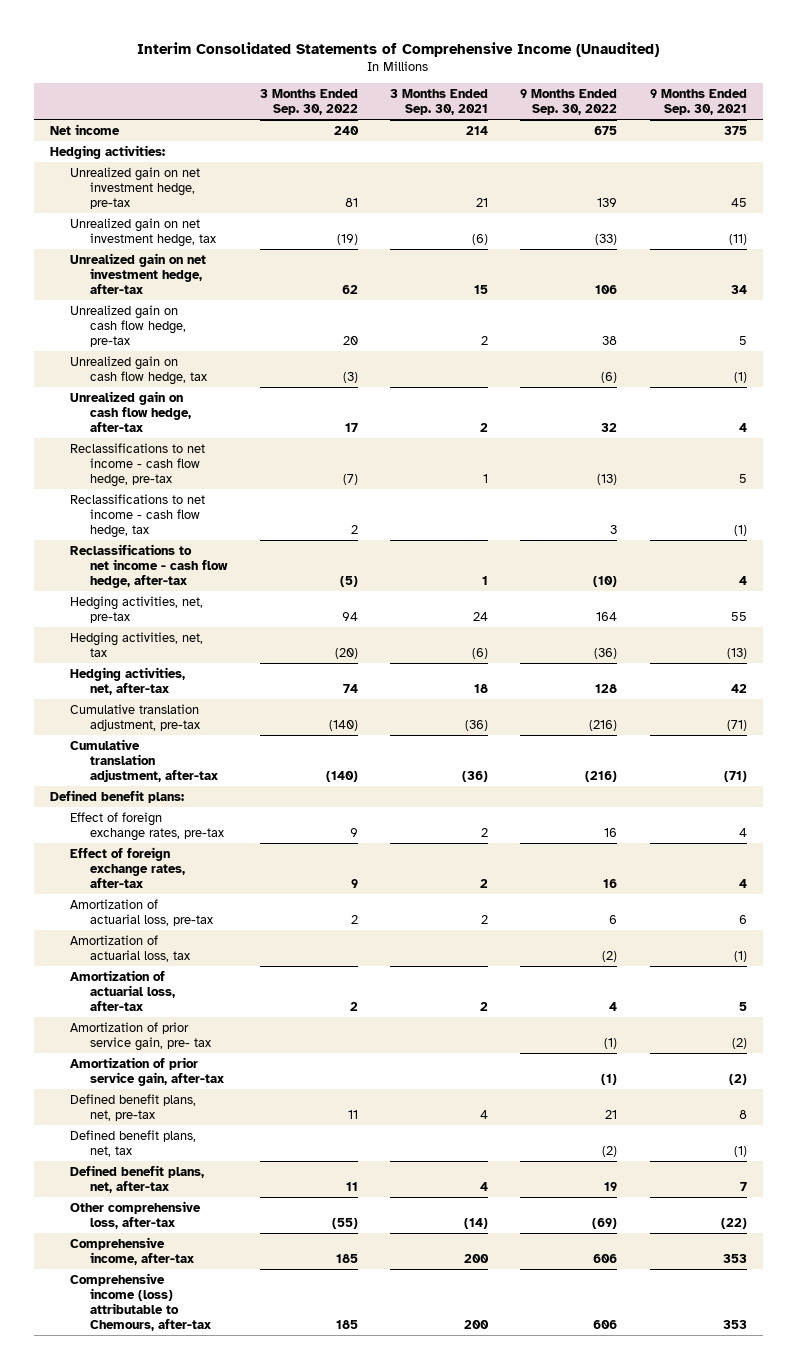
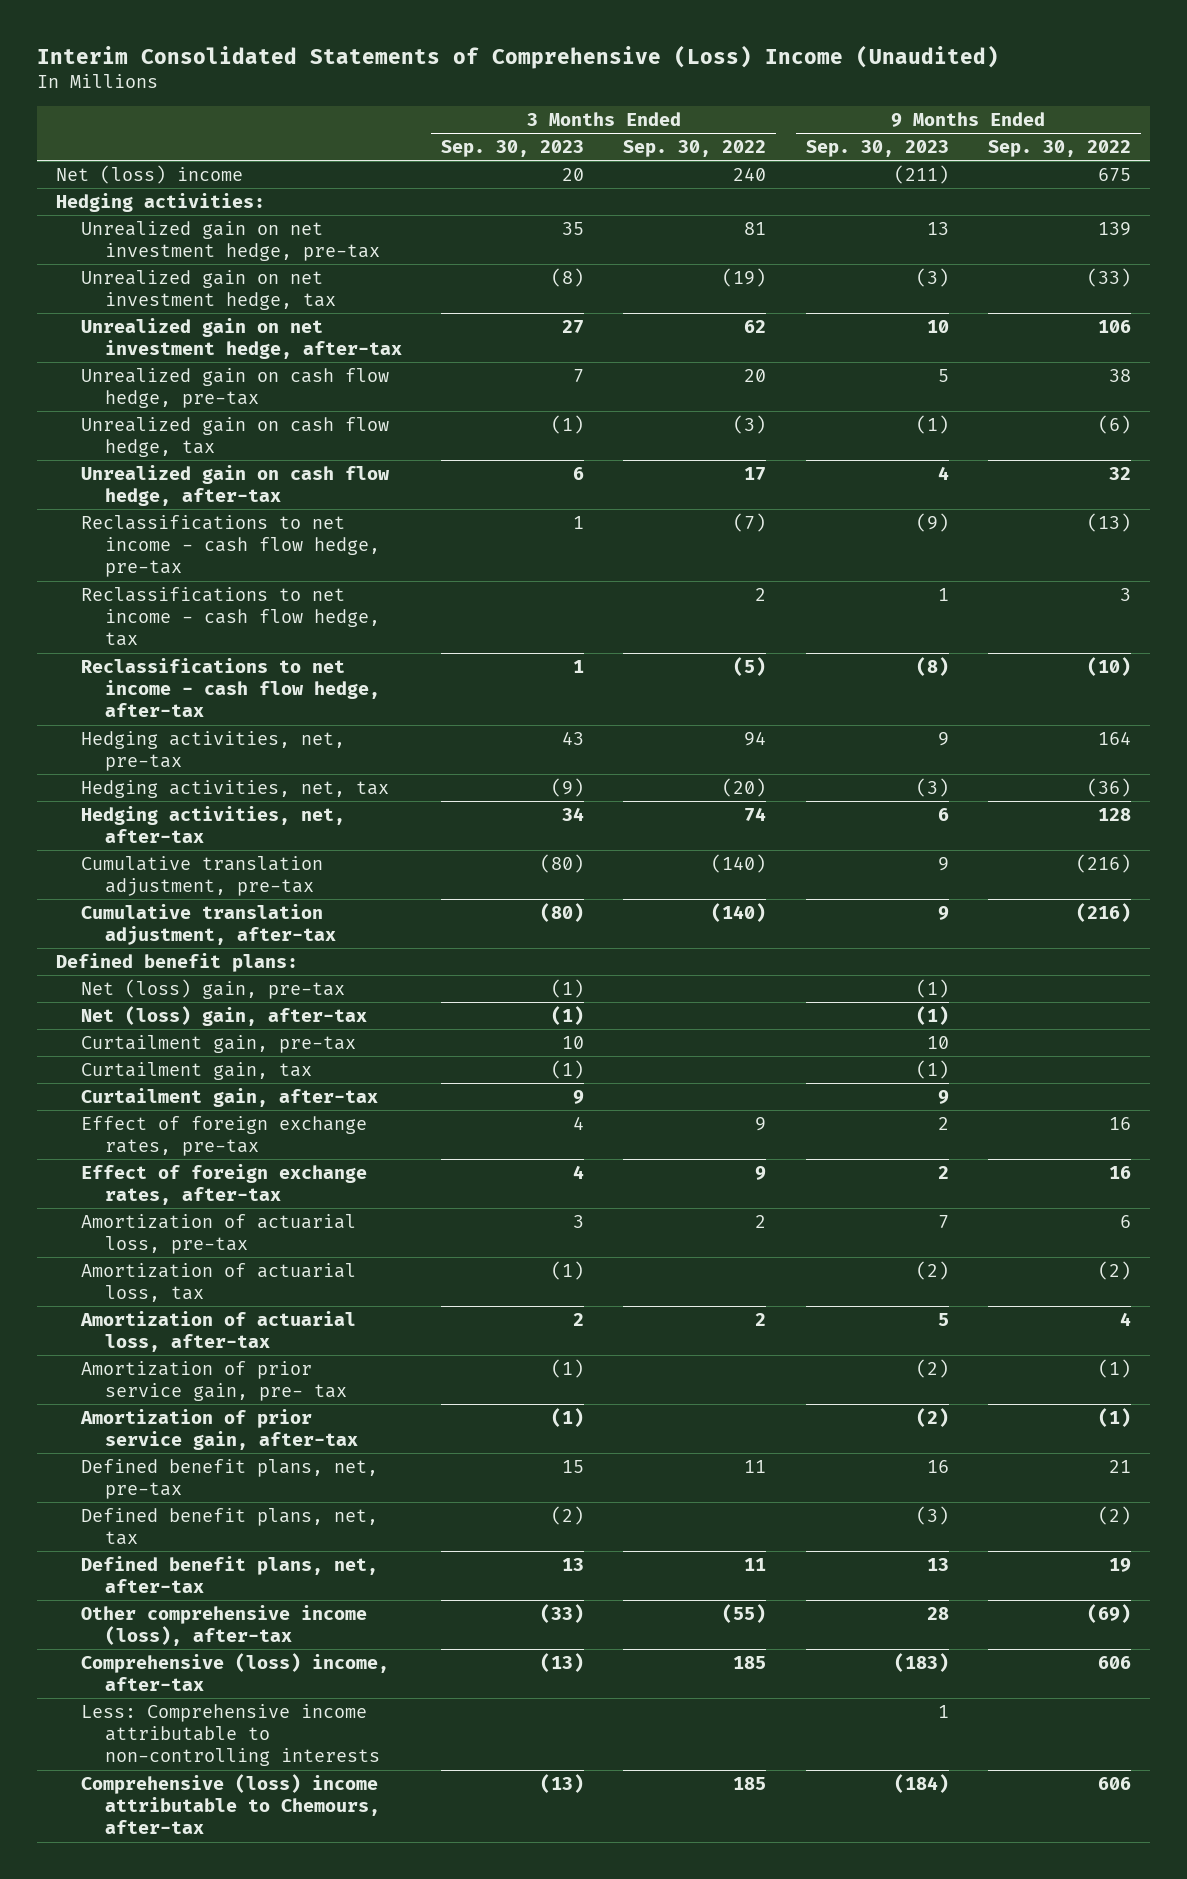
- Interim Consolidated Statements of Comprehensive Income (Unaudited)
+ Interim Consolidated Statements of Comprehensive (Loss) Income (Unaudited)
- | 3 Months Ended Sep. 30, 2022 | 3 Months Ended Sep. 30, 2021 | 9 Months Ended Sep. 30, 2022 | 9 Months Ended Sep. 30, 2021
+ | 3 Months Ended Sep. 30, 2023 | 3 Months Ended Sep. 30, 2022 | 9 Months Ended Sep. 30, 2023 | 9 Months Ended Sep. 30, 2022
- Net income | 240 | 214 | 675 | 375
+ Net (loss) income | 20 | 240 | (211) | 675
+ Net (loss) gain, pre-tax | (1) | | (1) |
+ Net (loss) gain, after-tax | (1) | | (1) |
+ Curtailment gain, pre-tax | 10 | | 10 |
+ Curtailment gain, tax | (1) | | (1) |
+ Curtailment gain, after-tax | 9 | | 9 |
- Other comprehensive loss, after-tax | (55) | (14) | (69) | (22)
- Comprehensive income, after-tax | 185 | 200 | 606 | 353
- Comprehensive income (loss) attributable to Chemours, after-tax | 185 | 200 | 606 | 353
+ Other comprehensive income (loss), after-tax | (33) | (55) | 28 | (69)
+ Comprehensive (loss) income, after-tax | (13) | 185 | (183) | 606
+ Less: Comprehensive income attributable to non-controlling interests | | | 1 |
+ Comprehensive (loss) income attributable to Chemours, after-tax | (13) | 185 | (184) | 606

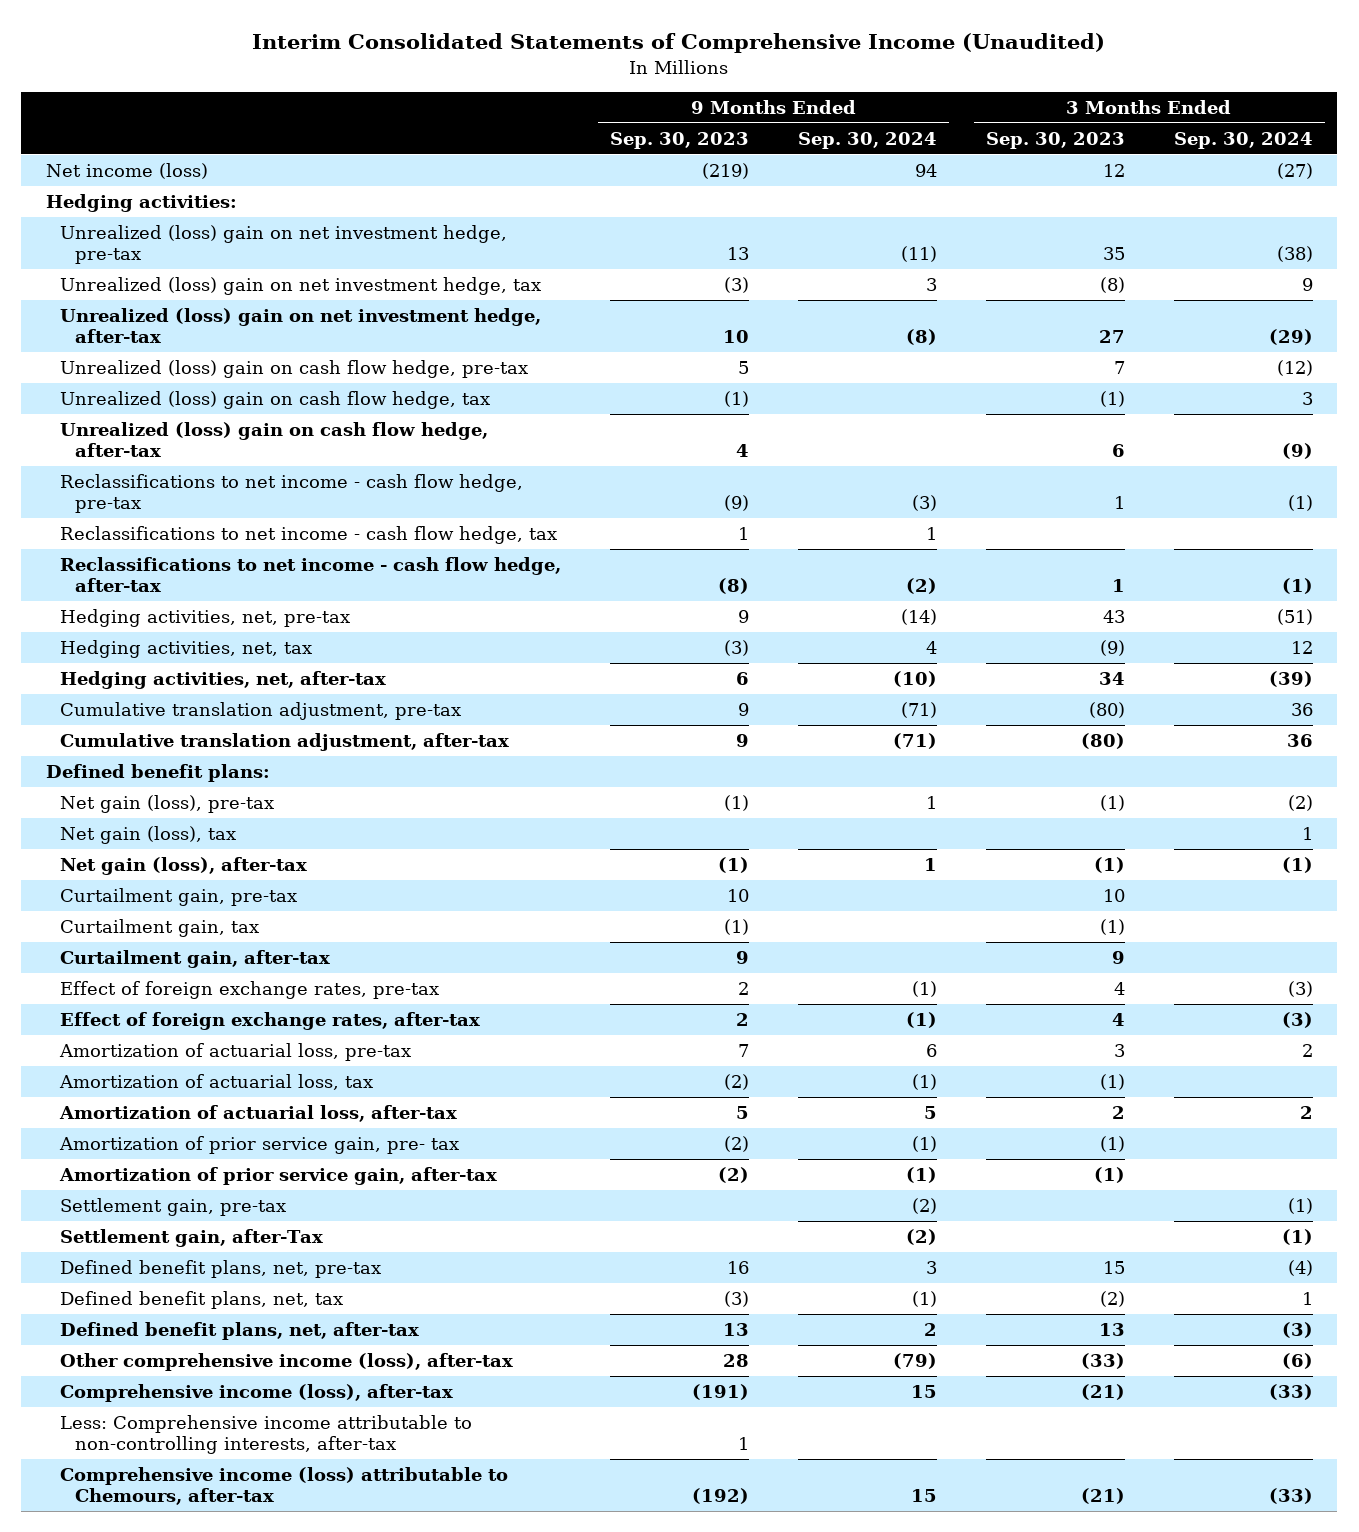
- Interim Consolidated Statements of Comprehensive (Loss) Income (Unaudited)
+ Interim Consolidated Statements of Comprehensive Income (Unaudited)
- | 3 Months Ended Sep. 30, 2023 | 3 Months Ended Sep. 30, 2022 | 9 Months Ended Sep. 30, 2023 | 9 Months Ended Sep. 30, 2022
+ | 9 Months Ended Sep. 30, 2023 | 9 Months Ended Sep. 30, 2024 | 3 Months Ended Sep. 30, 2023 | 3 Months Ended Sep. 30, 2024
- Net (loss) income | 20 | 240 | (211) | 675
+ Net income (loss) | (219) | 94 | 12 | (27)
- Unrealized gain on net investment hedge, pre-tax | 35 | 81 | 13 | 139
- Unrealized gain on net investment hedge, tax | (8) | (19) | (3) | (33)
- Unrealized gain on net investment hedge, after-tax | 27 | 62 | 10 | 106
- Unrealized gain on cash flow hedge, pre-tax | 7 | 20 | 5 | 38
- Unrealized gain on cash flow hedge, tax | (1) | (3) | (1) | (6)
- Unrealized gain on cash flow hedge, after-tax | 6 | 17 | 4 | 32
+ Unrealized (loss) gain on net investment hedge, pre-tax | 13 | (11) | 35 | (38)
+ Unrealized (loss) gain on net investment hedge, tax | (3) | 3 | (8) | 9
+ Unrealized (loss) gain on net investment hedge, after-tax | 10 | (8) | 27 | (29)
+ Unrealized (loss) gain on cash flow hedge, pre-tax | 5 | | 7 | (12)
+ Unrealized (loss) gain on cash flow hedge, tax | (1) | | (1) | 3
+ Unrealized (loss) gain on cash flow hedge, after-tax | 4 | | 6 | (9)
- Net (loss) gain, pre-tax | (1) | | (1) |
- Net (loss) gain, after-tax | (1) | | (1) |
+ Net gain (loss), pre-tax | (1) | 1 | (1) | (2)
+ Net gain (loss), tax | | | | 1
+ Net gain (loss), after-tax | (1) | 1 | (1) | (1)
+ Settlement gain, pre-tax | | (2) | | (1)
+ Settlement gain, after-Tax | | (2) | | (1)
- Comprehensive (loss) income, after-tax | (13) | 185 | (183) | 606
- Less: Comprehensive income attributable to non-controlling interests | | | 1 |
- Comprehensive (loss) income attributable to Chemours, after-tax | (13) | 185 | (184) | 606
+ Comprehensive income (loss), after-tax | (191) | 15 | (21) | (33)
+ Less: Comprehensive income attributable to non-controlling interests, after-tax | 1 | | |
+ Comprehensive income (loss) attributable to Chemours, after-tax | (192) | 15 | (21) | (33)

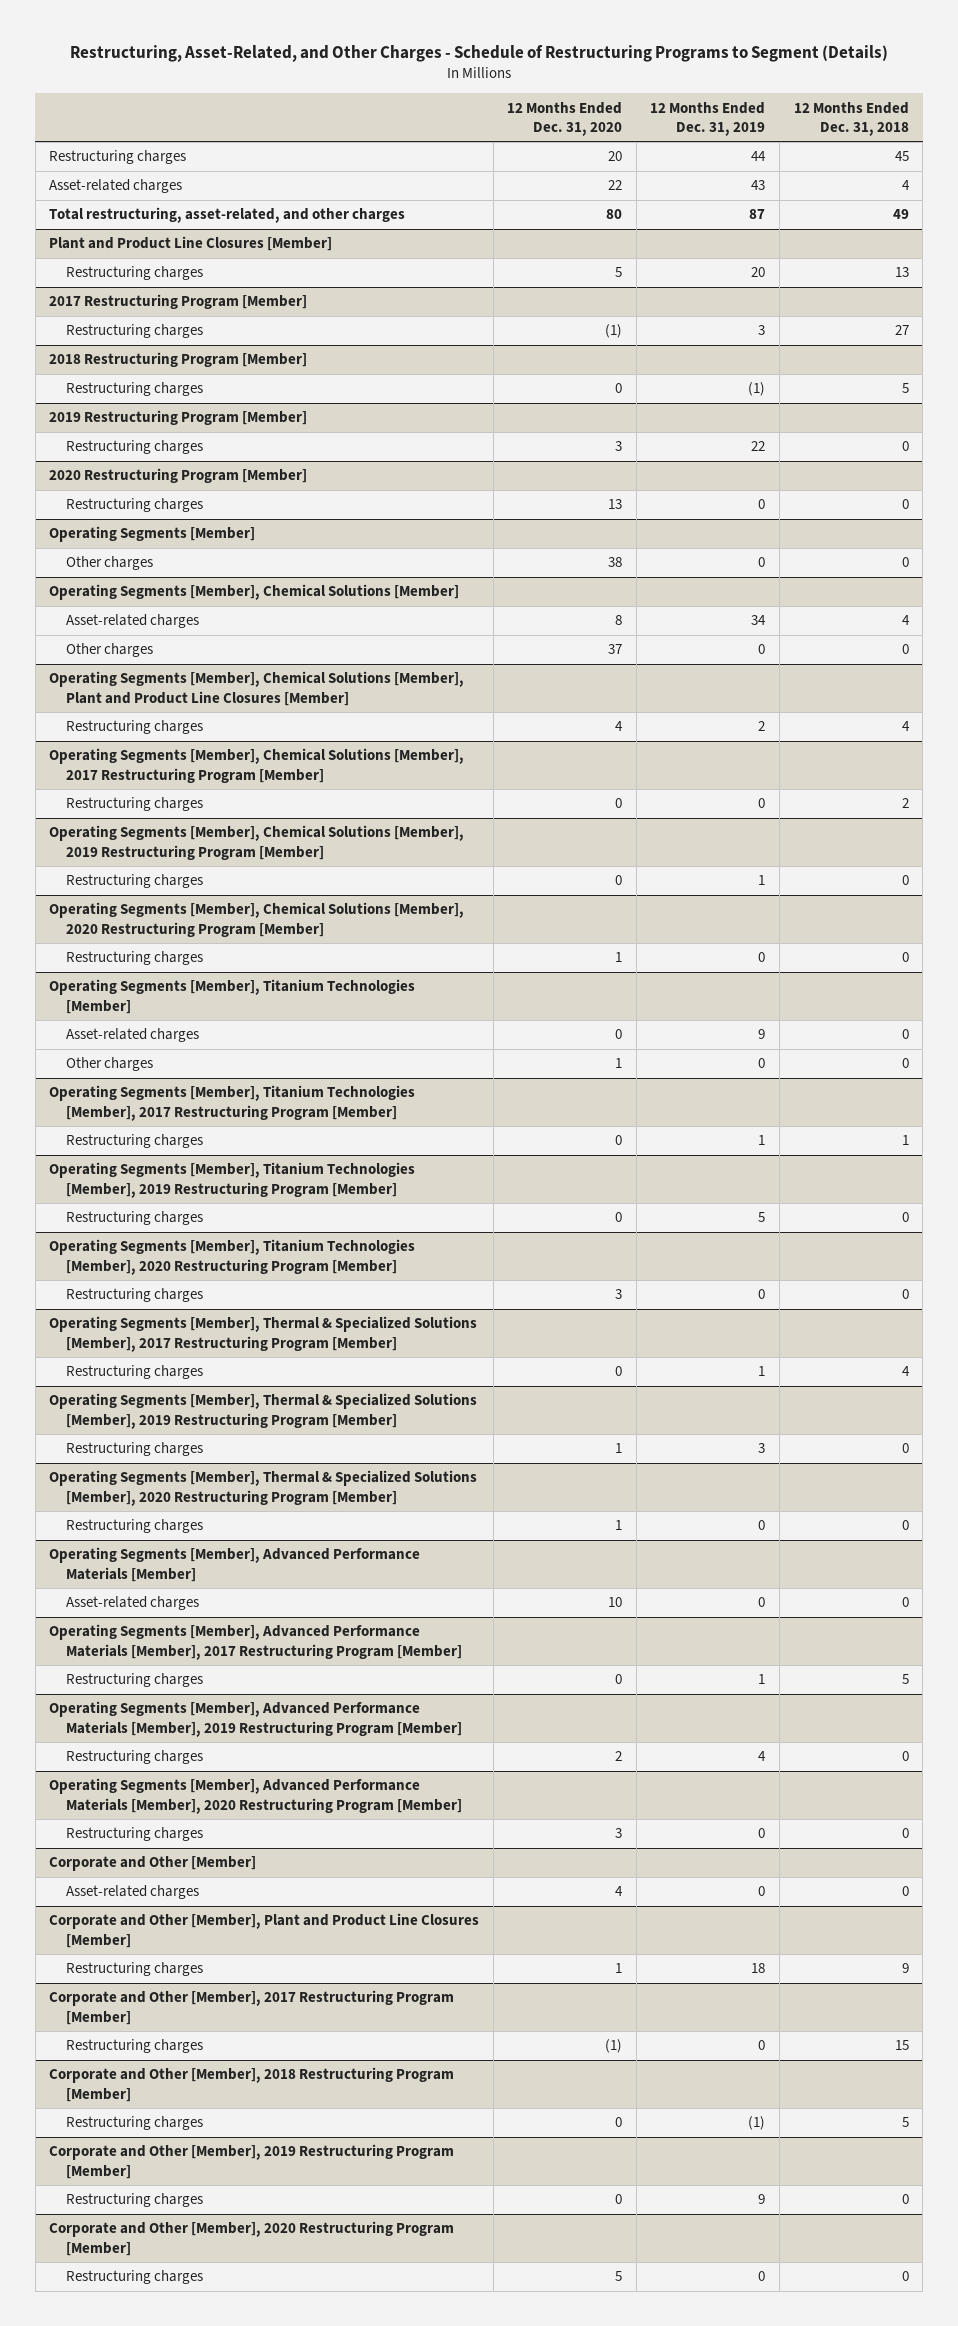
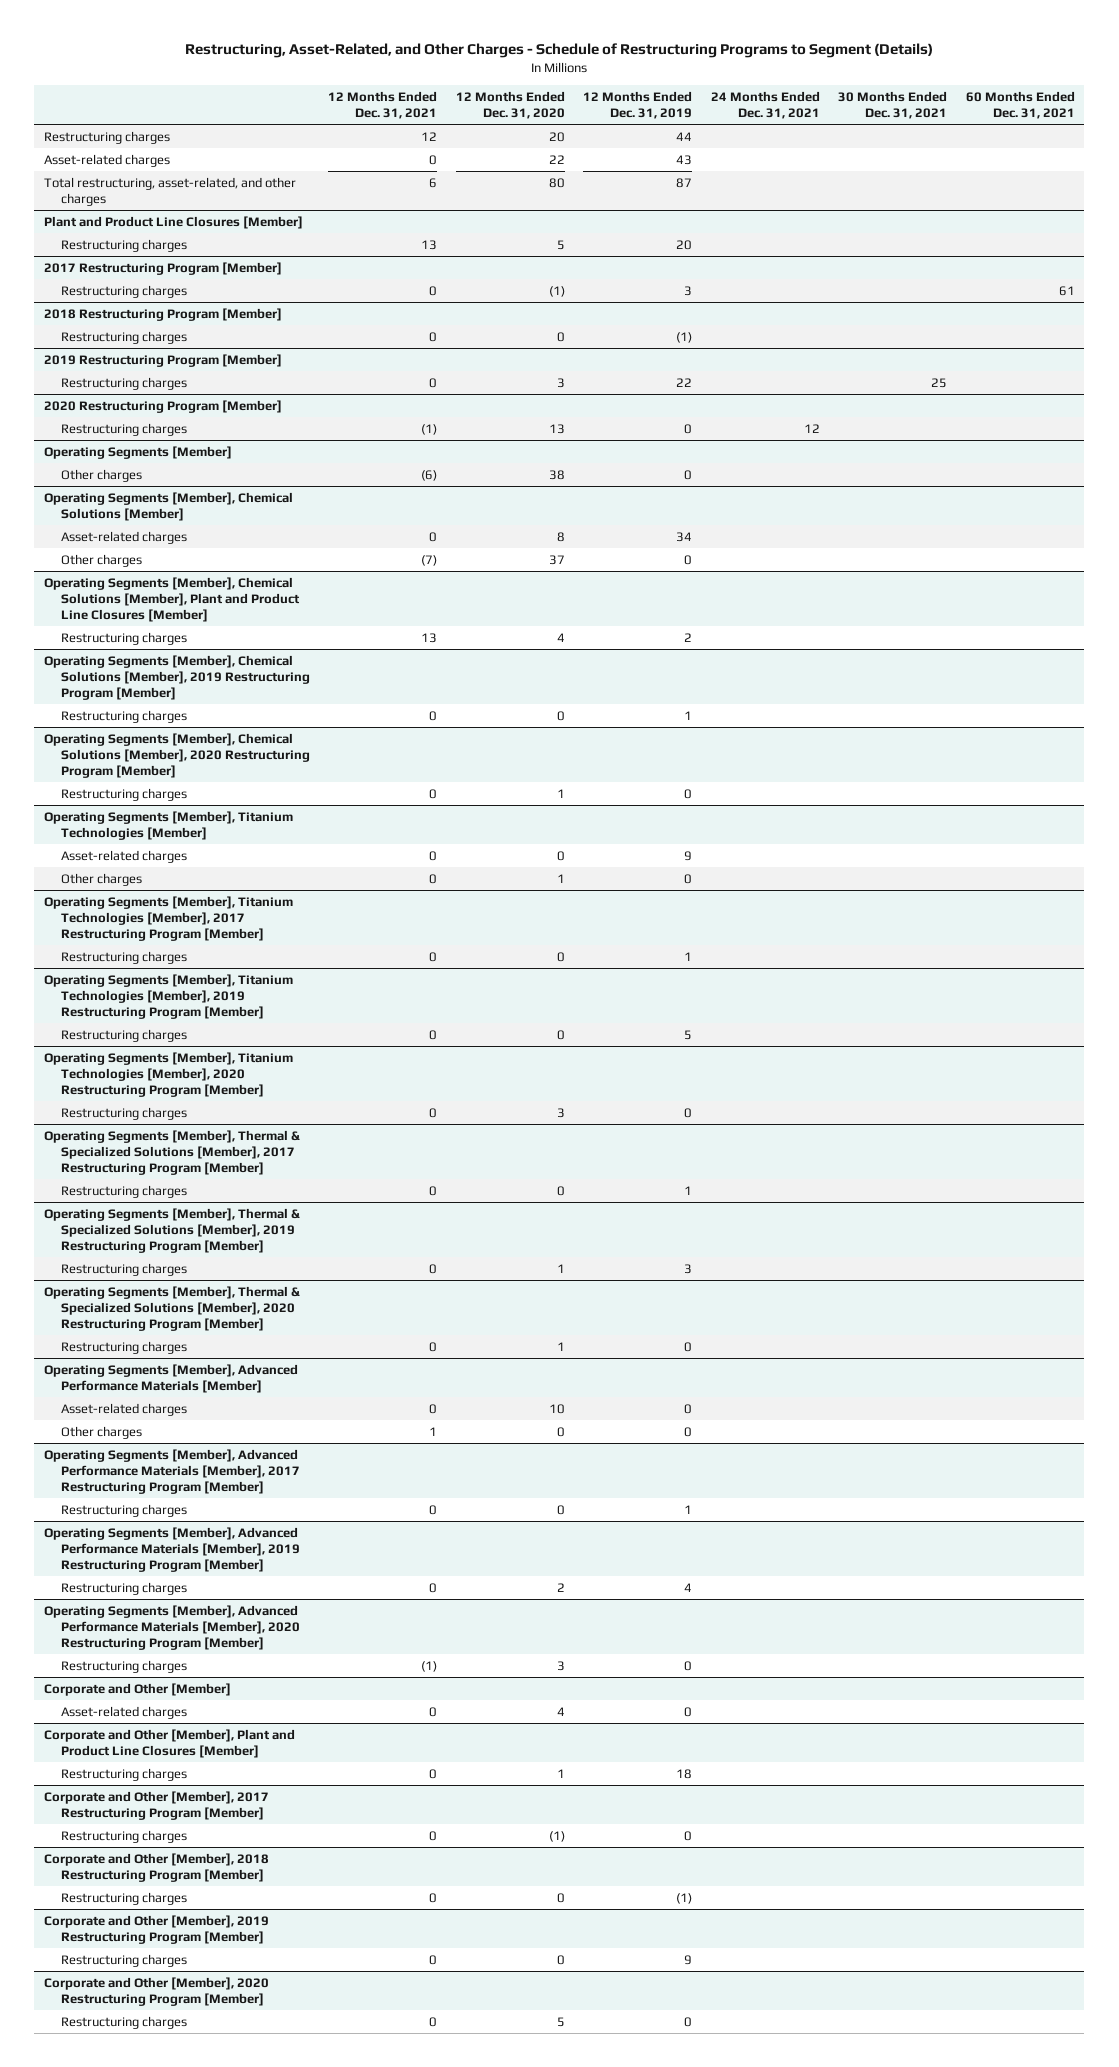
- | 12 Months Ended Dec. 31, 2020 | 12 Months Ended Dec. 31, 2019 | 12 Months Ended Dec. 31, 2018
+ | 12 Months Ended Dec. 31, 2021 | 12 Months Ended Dec. 31, 2020 | 12 Months Ended Dec. 31, 2019 | 24 Months Ended Dec. 31, 2021 | 30 Months Ended Dec. 31, 2021 | 60 Months Ended Dec. 31, 2021
- Operating Segments [Member], Chemical Solutions [Member], 2017 Restructuring Program [Member]
- Restructuring charges | 0 | 0 | 2
@ Operating Segments [Member], Advanced Performance Materials [Member]
+ Other charges | 1 | 0 | 0 | | |

